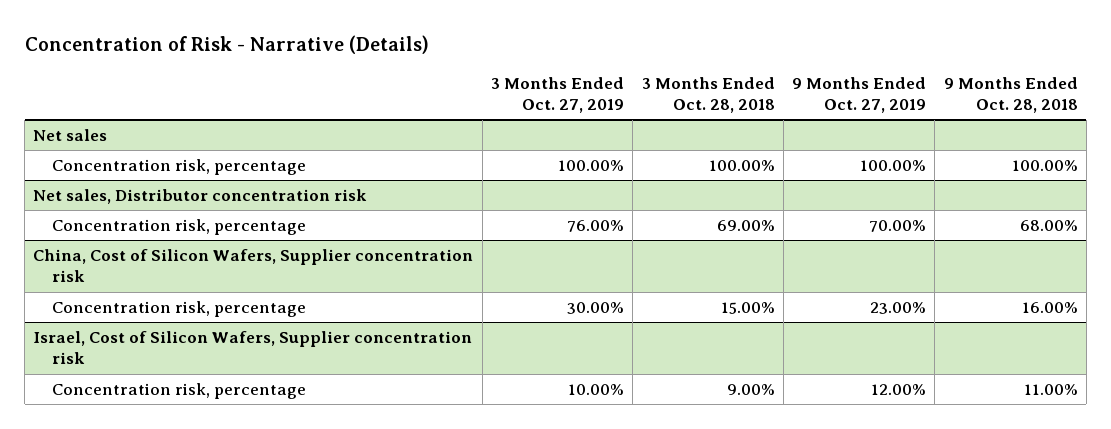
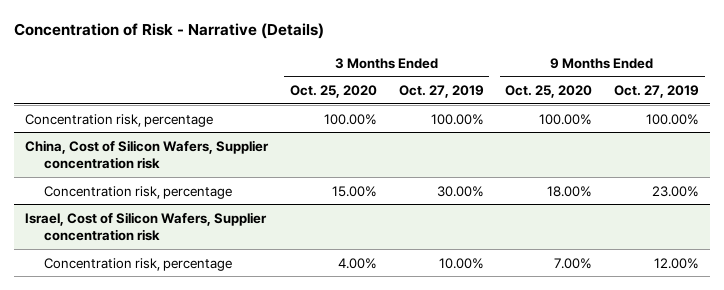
- | 3 Months Ended Oct. 27, 2019 | 3 Months Ended Oct. 28, 2018 | 9 Months Ended Oct. 27, 2019 | 9 Months Ended Oct. 28, 2018
+ | 3 Months Ended Oct. 25, 2020 | 3 Months Ended Oct. 27, 2019 | 9 Months Ended Oct. 25, 2020 | 9 Months Ended Oct. 27, 2019
- Net sales
- Net sales, Distributor concentration risk
- Concentration risk, percentage | 76.00% | 69.00% | 70.00% | 68.00%

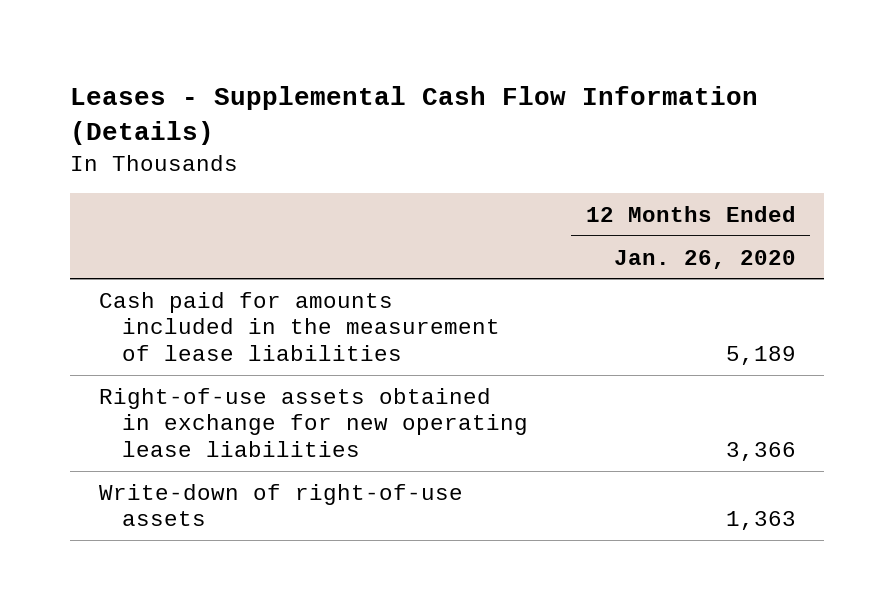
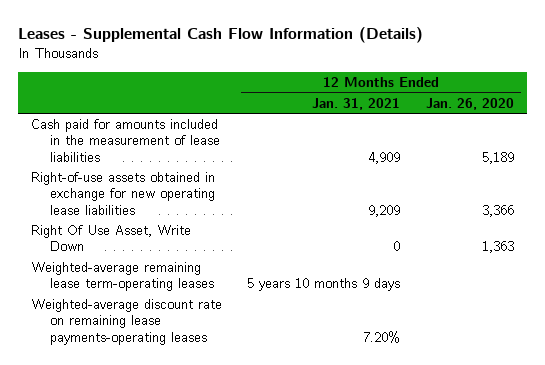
- | 12 Months Ended Jan. 26, 2020
+ | 12 Months Ended Jan. 31, 2021 | 12 Months Ended Jan. 26, 2020
- Write-down of right-of-use assets | 1,363
+ Right Of Use Asset, Write Down | 0 | 1,363
+ Weighted-average remaining lease term-operating leases | 5 years 10 months 9 days |
+ Weighted-average discount rate on remaining lease payments-operating leases | 7.20% |

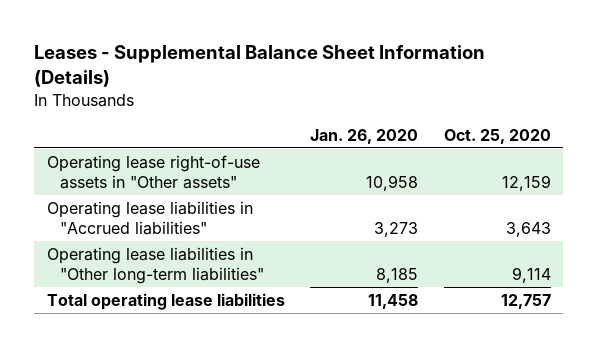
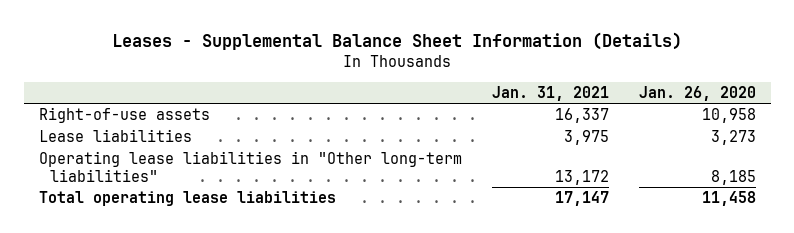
- | Jan. 26, 2020 | Oct. 25, 2020
+ | Jan. 31, 2021 | Jan. 26, 2020
- Operating lease right-of-use assets in "Other assets" | 10,958 | 12,159
- Operating lease liabilities in "Accrued liabilities" | 3,273 | 3,643
+ Right-of-use assets | 16,337 | 10,958
+ Lease liabilities | 3,975 | 3,273

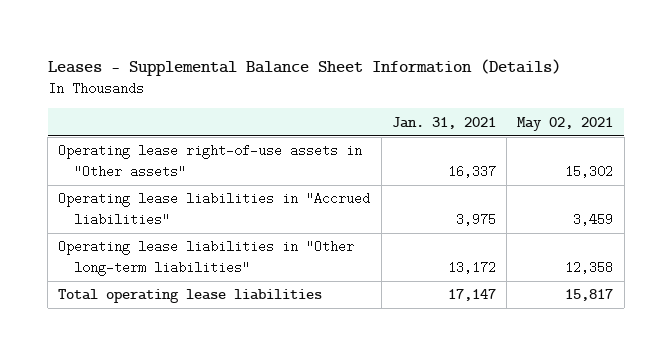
- | Jan. 31, 2021 | Jan. 26, 2020
+ | Jan. 31, 2021 | May 02, 2021
- Right-of-use assets | 16,337 | 10,958
- Lease liabilities | 3,975 | 3,273
+ Operating lease right-of-use assets in "Other assets" | 16,337 | 15,302
+ Operating lease liabilities in "Accrued liabilities" | 3,975 | 3,459

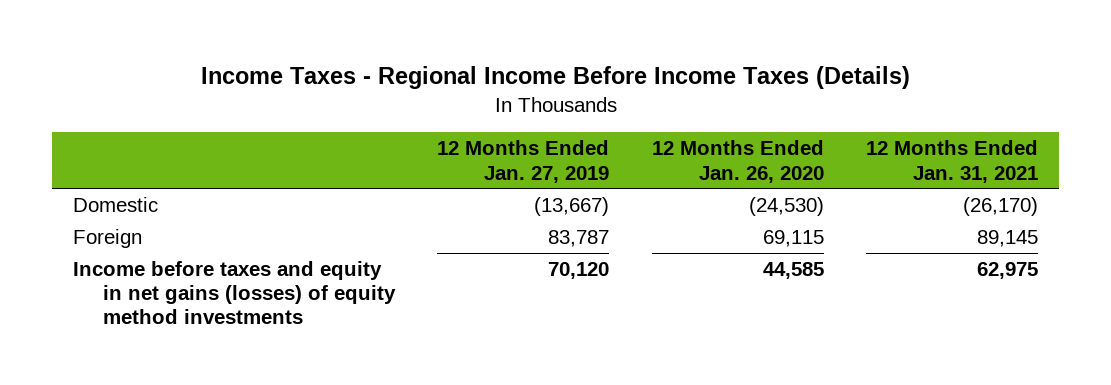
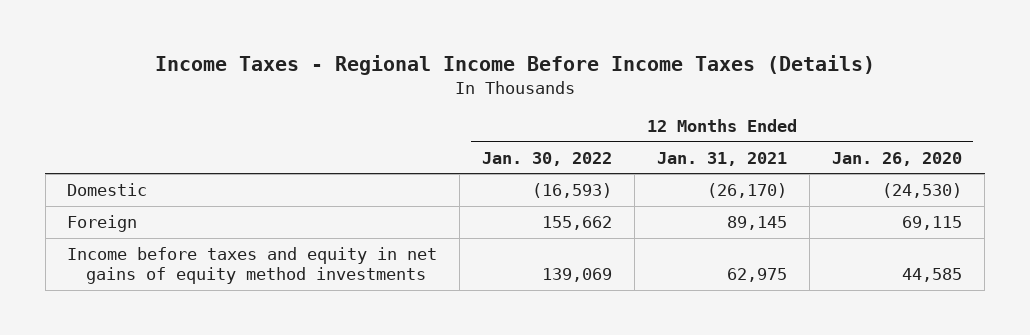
- | 12 Months Ended Jan. 27, 2019 | 12 Months Ended Jan. 26, 2020 | 12 Months Ended Jan. 31, 2021
+ | 12 Months Ended Jan. 30, 2022 | 12 Months Ended Jan. 31, 2021 | 12 Months Ended Jan. 26, 2020
- Income before taxes and equity in net gains (losses) of equity method investments | 70,120 | 44,585 | 62,975
+ Income before taxes and equity in net gains of equity method investments | 139,069 | 62,975 | 44,585

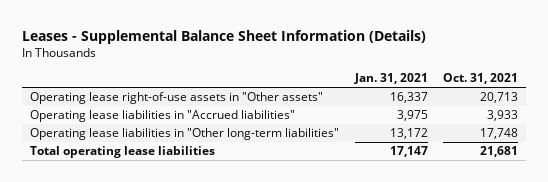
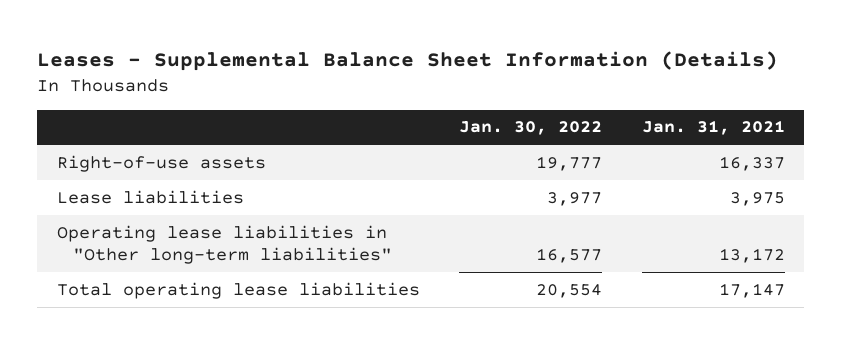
- | Jan. 31, 2021 | Oct. 31, 2021
+ | Jan. 30, 2022 | Jan. 31, 2021
- Operating lease right-of-use assets in "Other assets" | 16,337 | 20,713
- Operating lease liabilities in "Accrued liabilities" | 3,975 | 3,933
+ Right-of-use assets | 19,777 | 16,337
+ Lease liabilities | 3,977 | 3,975

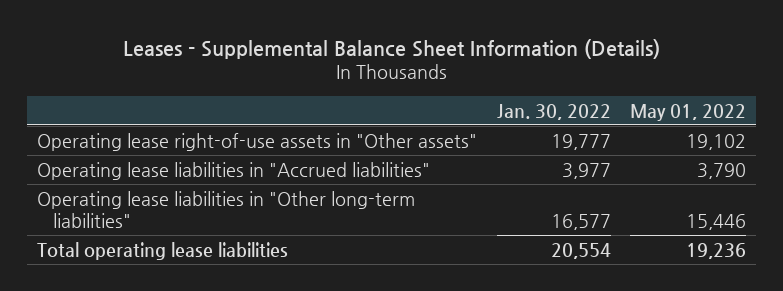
- | Jan. 30, 2022 | Jan. 31, 2021
+ | Jan. 30, 2022 | May 01, 2022
- Right-of-use assets | 19,777 | 16,337
- Lease liabilities | 3,977 | 3,975
+ Operating lease right-of-use assets in "Other assets" | 19,777 | 19,102
+ Operating lease liabilities in "Accrued liabilities" | 3,977 | 3,790

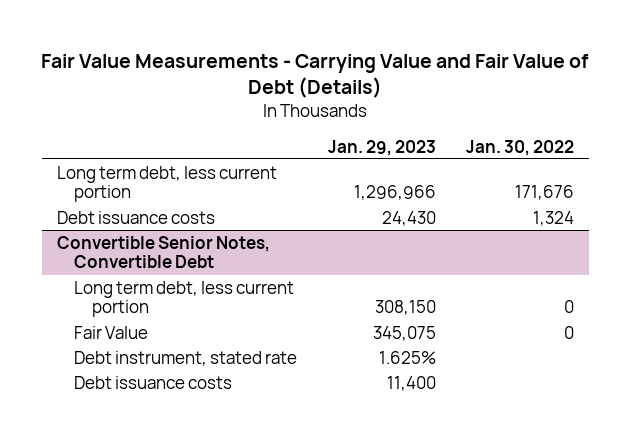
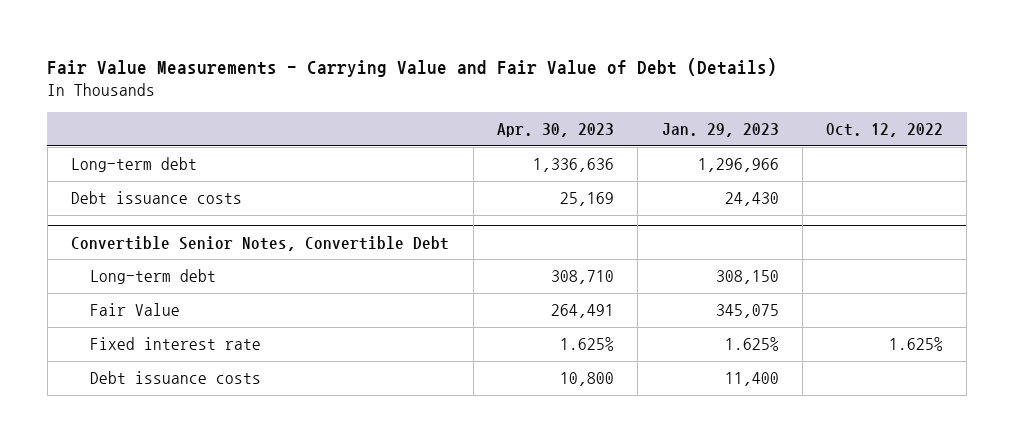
- | Jan. 29, 2023 | Jan. 30, 2022
+ | Apr. 30, 2023 | Jan. 29, 2023 | Oct. 12, 2022
- Long term debt, less current portion | 1,296,966 | 171,676
+ Long-term debt | 1,336,636 | 1,296,966 |
@ Convertible Senior Notes, Convertible Debt
- Long term debt, less current portion | 308,150 | 0
+ Long-term debt | 308,710 | 308,150 |
- Debt instrument, stated rate | 1.625% |
+ Fixed interest rate | 1.625% | 1.625% | 1.625%

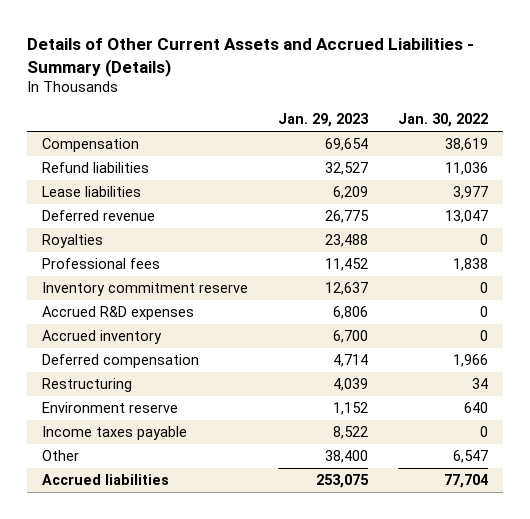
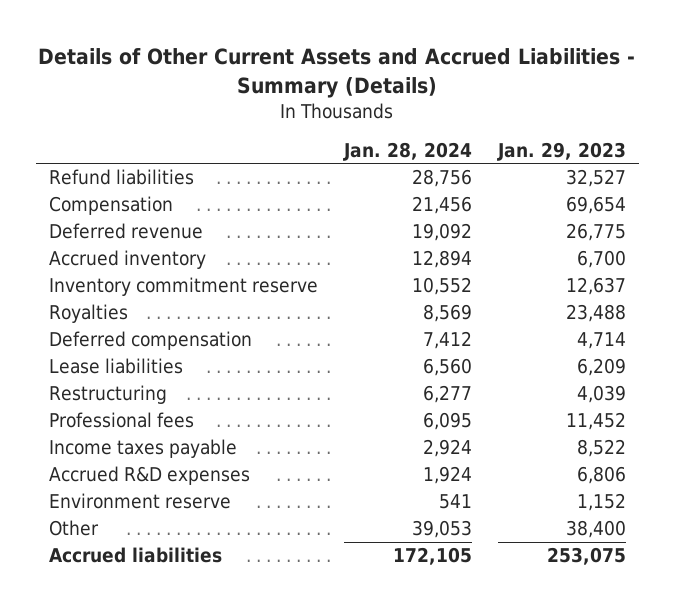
- | Jan. 29, 2023 | Jan. 30, 2022
+ | Jan. 28, 2024 | Jan. 29, 2023
moved down: Compensation | 21,456 | 69,654
moved down: Inventory commitment reserve | 10,552 | 12,637
moved down: Royalties | 8,569 | 23,488
moved down: Lease liabilities | 6,560 | 6,209
moved down: Professional fees | 6,095 | 11,452
moved down: Accrued R&D expenses | 1,924 | 6,806
moved down: Environment reserve | 541 | 1,152

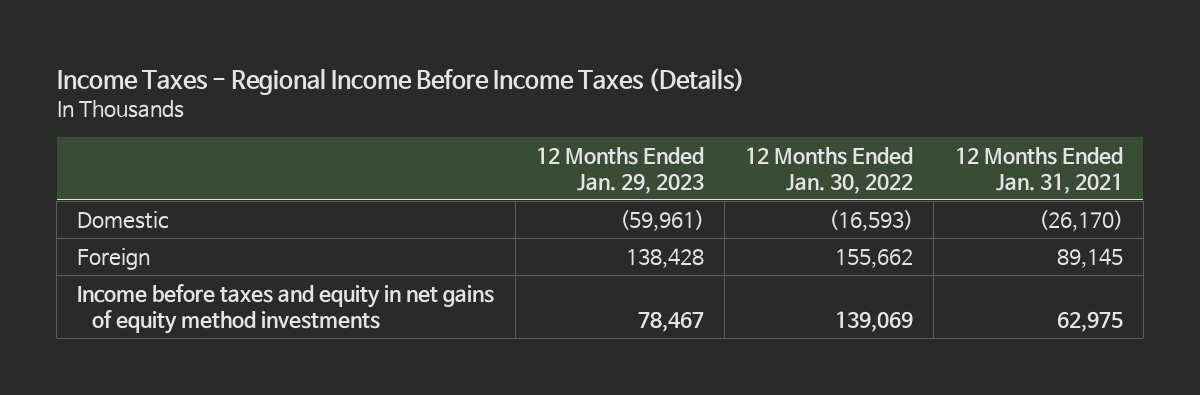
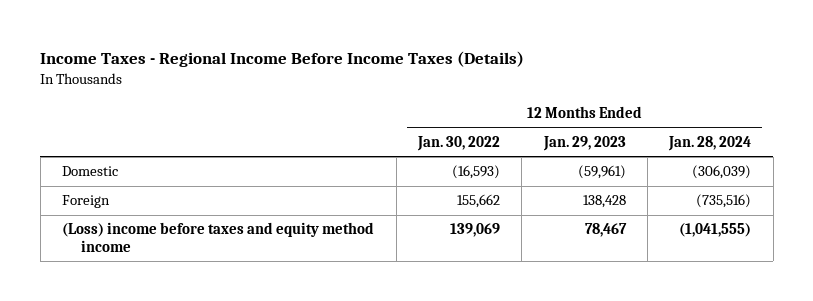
- | 12 Months Ended Jan. 29, 2023 | 12 Months Ended Jan. 30, 2022 | 12 Months Ended Jan. 31, 2021
+ | 12 Months Ended Jan. 30, 2022 | 12 Months Ended Jan. 29, 2023 | 12 Months Ended Jan. 28, 2024
- Income before taxes and equity in net gains of equity method investments | 78,467 | 139,069 | 62,975
+ (Loss) income before taxes and equity method income | 139,069 | 78,467 | (1,041,555)

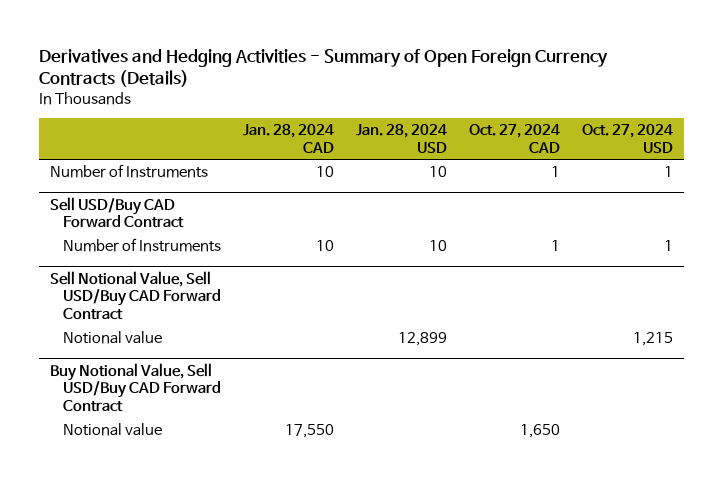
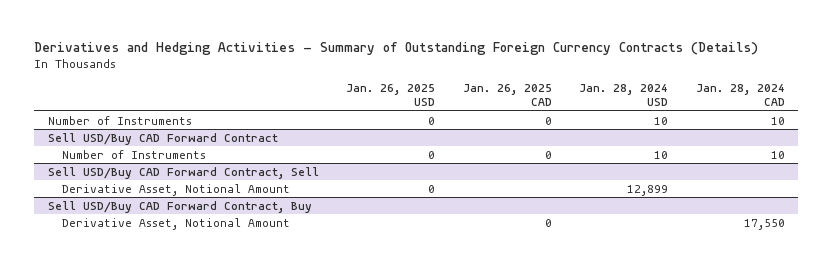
- Derivatives and Hedging Activities - Summary of Open Foreign Currency Contracts (Details)
+ Derivatives and Hedging Activities - Summary of Outstanding Foreign Currency Contracts (Details)
- | Jan. 28, 2024 CAD | Jan. 28, 2024 USD | Oct. 27, 2024 CAD | Oct. 27, 2024 USD
+ | Jan. 26, 2025 USD | Jan. 26, 2025 CAD | Jan. 28, 2024 USD | Jan. 28, 2024 CAD
- Sell Notional Value, Sell USD/Buy CAD Forward Contract
- Notional value | | 12,899 | | 1,215
- Buy Notional Value, Sell USD/Buy CAD Forward Contract
- Notional value | 17,550 | | 1,650 |
+ Sell USD/Buy CAD Forward Contract, Sell
+ Derivative Asset, Notional Amount | 0 | | 12,899 |
+ Sell USD/Buy CAD Forward Contract, Buy
+ Derivative Asset, Notional Amount | | 0 | | 17,550

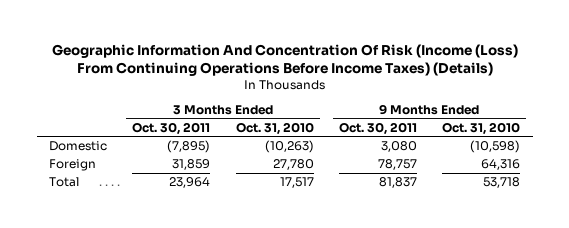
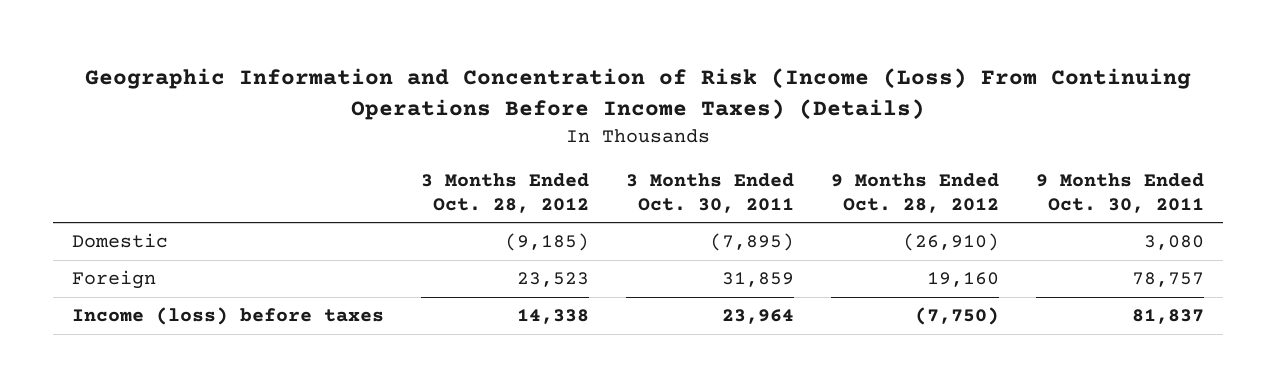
- Geographic Information And Concentration Of Risk (Income (Loss) From Continuing Operations Before Income Taxes) (Details)
+ Geographic Information and Concentration of Risk (Income (Loss) From Continuing Operations Before Income Taxes) (Details)
- | 3 Months Ended Oct. 30, 2011 | 3 Months Ended Oct. 31, 2010 | 9 Months Ended Oct. 30, 2011 | 9 Months Ended Oct. 31, 2010
+ | 3 Months Ended Oct. 28, 2012 | 3 Months Ended Oct. 30, 2011 | 9 Months Ended Oct. 28, 2012 | 9 Months Ended Oct. 30, 2011
- Total | 23,964 | 17,517 | 81,837 | 53,718
+ Income (loss) before taxes | 14,338 | 23,964 | (7,750) | 81,837

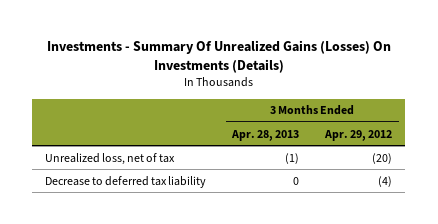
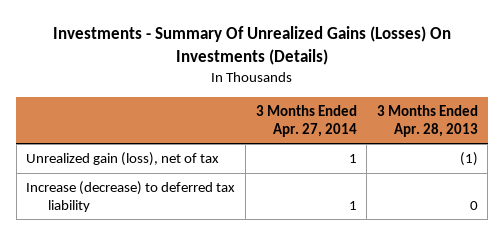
- | 3 Months Ended Apr. 28, 2013 | 3 Months Ended Apr. 29, 2012
+ | 3 Months Ended Apr. 27, 2014 | 3 Months Ended Apr. 28, 2013
- Unrealized loss, net of tax | (1) | (20)
- Decrease to deferred tax liability | 0 | (4)
+ Unrealized gain (loss), net of tax | 1 | (1)
+ Increase (decrease) to deferred tax liability | 1 | 0

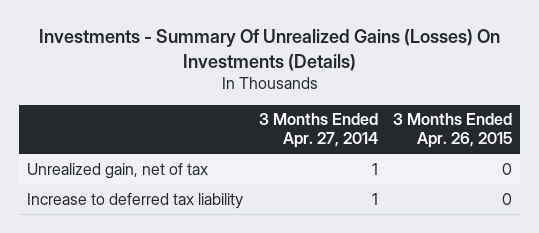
- | 3 Months Ended Apr. 27, 2014 | 3 Months Ended Apr. 28, 2013
+ | 3 Months Ended Apr. 27, 2014 | 3 Months Ended Apr. 26, 2015
- Unrealized gain (loss), net of tax | 1 | (1)
- Increase (decrease) to deferred tax liability | 1 | 0
+ Unrealized gain, net of tax | 1 | 0
+ Increase to deferred tax liability | 1 | 0

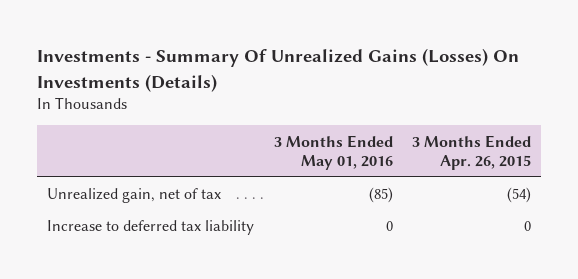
- | 3 Months Ended Apr. 27, 2014 | 3 Months Ended Apr. 26, 2015
+ | 3 Months Ended May 01, 2016 | 3 Months Ended Apr. 26, 2015
- Unrealized gain, net of tax | 1 | 0
+ Unrealized gain, net of tax | (85) | (54)

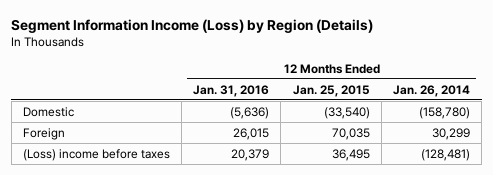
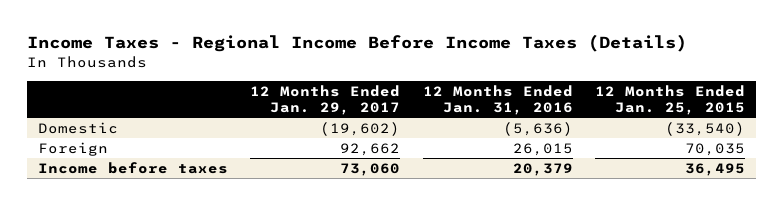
- Segment Information Income (Loss) by Region (Details)
+ Income Taxes - Regional Income Before Income Taxes (Details)
- | 12 Months Ended Jan. 31, 2016 | 12 Months Ended Jan. 25, 2015 | 12 Months Ended Jan. 26, 2014
+ | 12 Months Ended Jan. 29, 2017 | 12 Months Ended Jan. 31, 2016 | 12 Months Ended Jan. 25, 2015
- (Loss) income before taxes | 20,379 | 36,495 | (128,481)
+ Income before taxes | 73,060 | 20,379 | 36,495

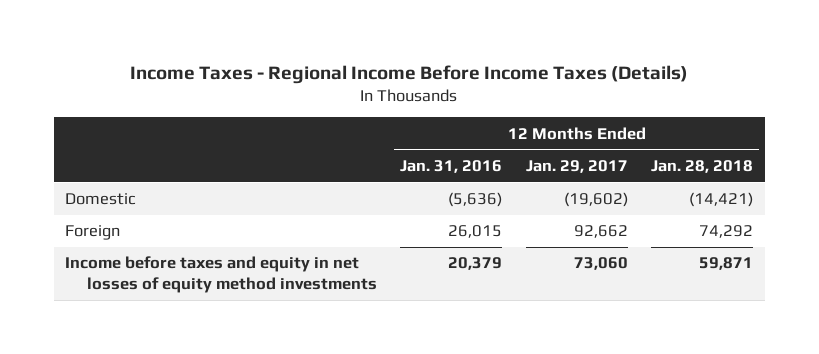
- | 12 Months Ended Jan. 29, 2017 | 12 Months Ended Jan. 31, 2016 | 12 Months Ended Jan. 25, 2015
+ | 12 Months Ended Jan. 31, 2016 | 12 Months Ended Jan. 29, 2017 | 12 Months Ended Jan. 28, 2018
- Income before taxes | 73,060 | 20,379 | 36,495
+ Income before taxes and equity in net losses of equity method investments | 20,379 | 73,060 | 59,871

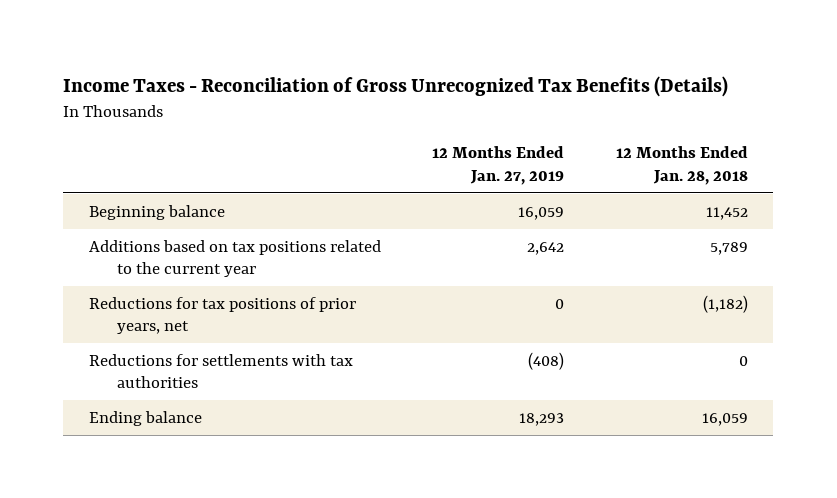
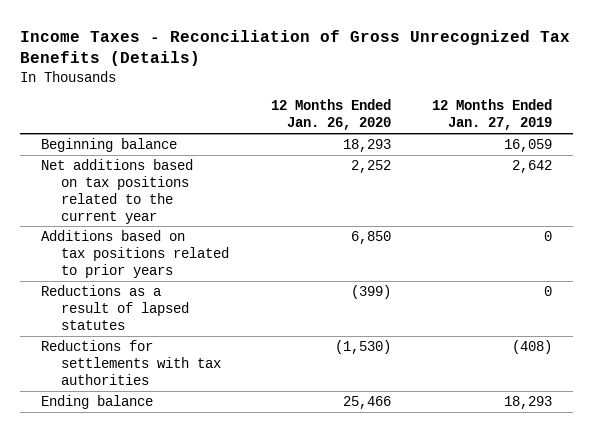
- | 12 Months Ended Jan. 27, 2019 | 12 Months Ended Jan. 28, 2018
+ | 12 Months Ended Jan. 26, 2020 | 12 Months Ended Jan. 27, 2019
- Additions based on tax positions related to the current year | 2,642 | 5,789
- Reductions for tax positions of prior years, net | 0 | (1,182)
+ Net additions based on tax positions related to the current year | 2,252 | 2,642
+ Additions based on tax positions related to prior years | 6,850 | 0
+ Reductions as a result of lapsed statutes | (399) | 0

